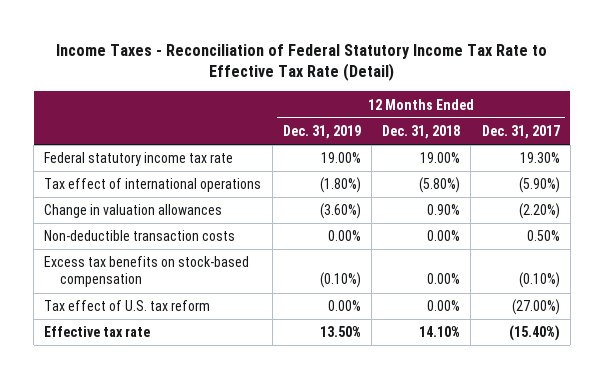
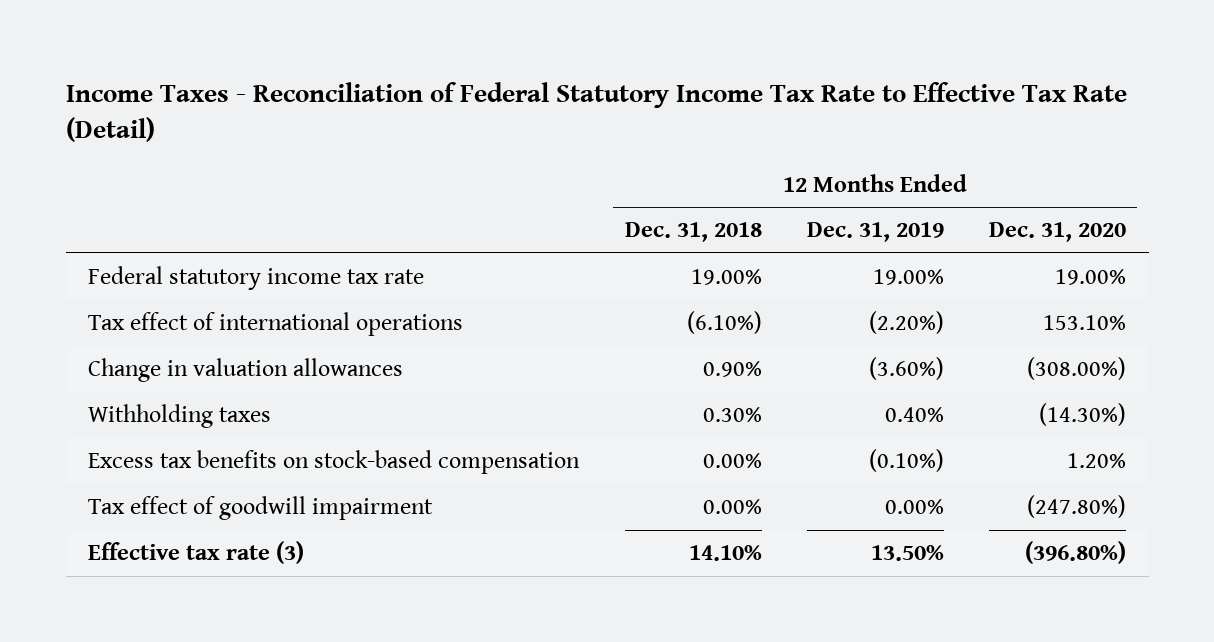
- | 12 Months Ended Dec. 31, 2019 | 12 Months Ended Dec. 31, 2018 | 12 Months Ended Dec. 31, 2017
+ | 12 Months Ended Dec. 31, 2018 | 12 Months Ended Dec. 31, 2019 | 12 Months Ended Dec. 31, 2020
- Tax effect of international operations | (1.80%) | (5.80%) | (5.90%)
+ Tax effect of international operations | (6.10%) | (2.20%) | 153.10%
- Non-deductible transaction costs | 0.00% | 0.00% | 0.50%
+ Withholding taxes | 0.30% | 0.40% | (14.30%)
- Tax effect of U.S. tax reform | 0.00% | 0.00% | (27.00%)
- Effective tax rate | 13.50% | 14.10% | (15.40%)
+ Tax effect of goodwill impairment | 0.00% | 0.00% | (247.80%)
+ Effective tax rate (3) | 14.10% | 13.50% | (396.80%)

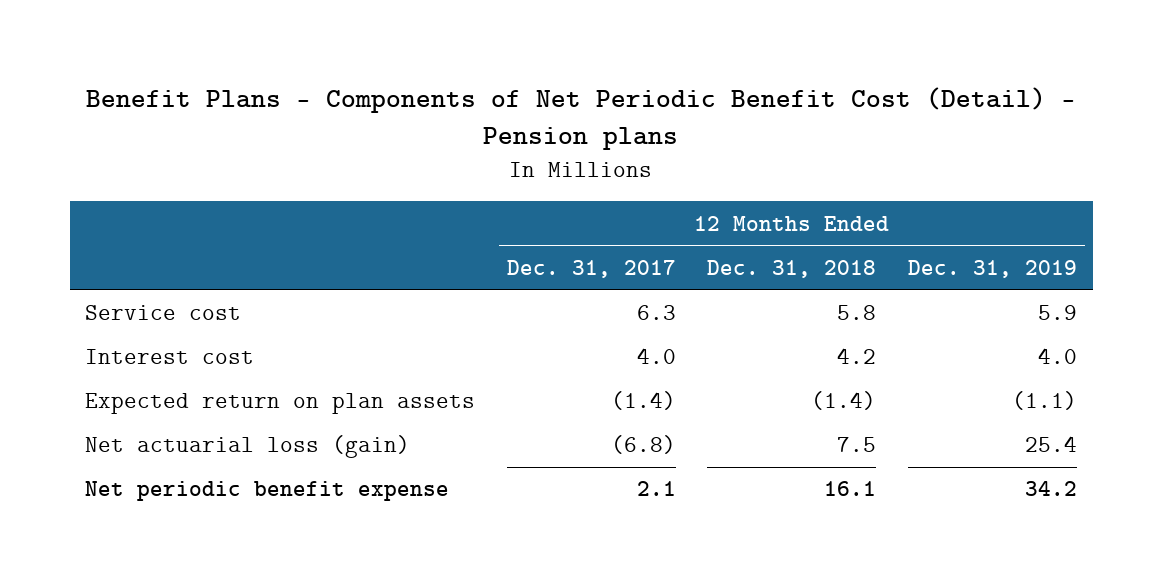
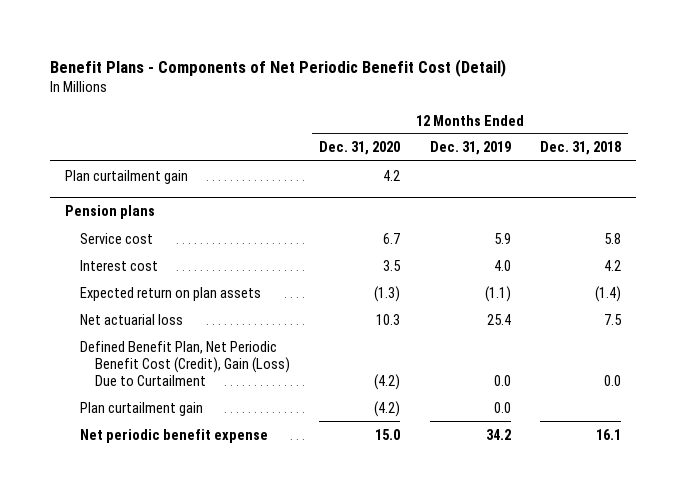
- Benefit Plans - Components of Net Periodic Benefit Cost (Detail) - Pension plans
+ Benefit Plans - Components of Net Periodic Benefit Cost (Detail)
- | 12 Months Ended Dec. 31, 2017 | 12 Months Ended Dec. 31, 2018 | 12 Months Ended Dec. 31, 2019
+ | 12 Months Ended Dec. 31, 2020 | 12 Months Ended Dec. 31, 2019 | 12 Months Ended Dec. 31, 2018
+ Plan curtailment gain | 4.2 | |
+ Pension plans
- Net actuarial loss (gain) | (6.8) | 7.5 | 25.4
+ Net actuarial loss | 10.3 | 25.4 | 7.5
+ Defined Benefit Plan, Net Periodic Benefit Cost (Credit), Gain (Loss) Due to Curtailment | (4.2) | 0.0 | 0.0
+ Plan curtailment gain | (4.2) | 0.0 |

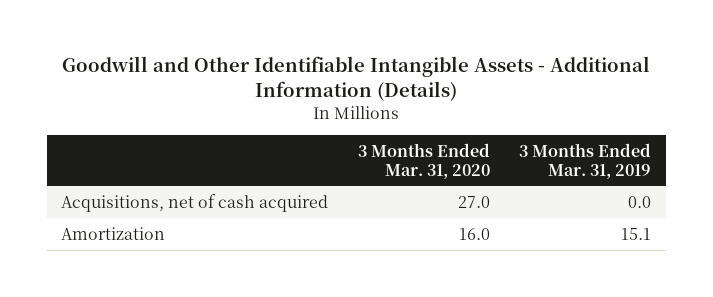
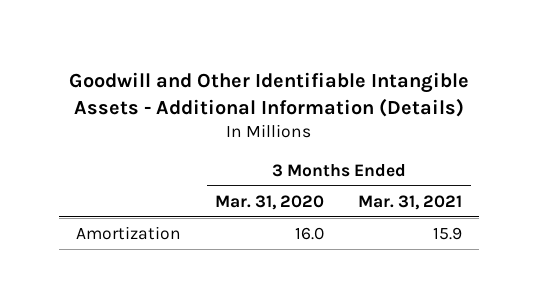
- | 3 Months Ended Mar. 31, 2020 | 3 Months Ended Mar. 31, 2019
+ | 3 Months Ended Mar. 31, 2020 | 3 Months Ended Mar. 31, 2021
- Acquisitions, net of cash acquired | 27.0 | 0.0

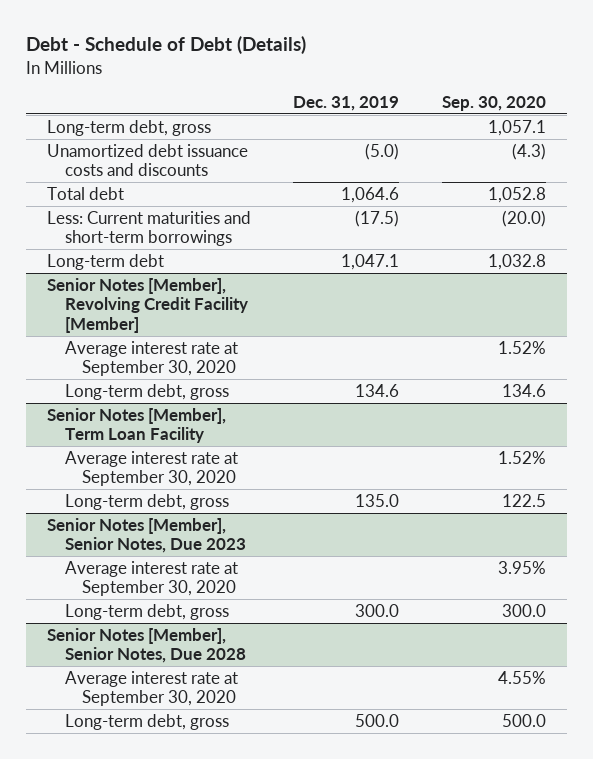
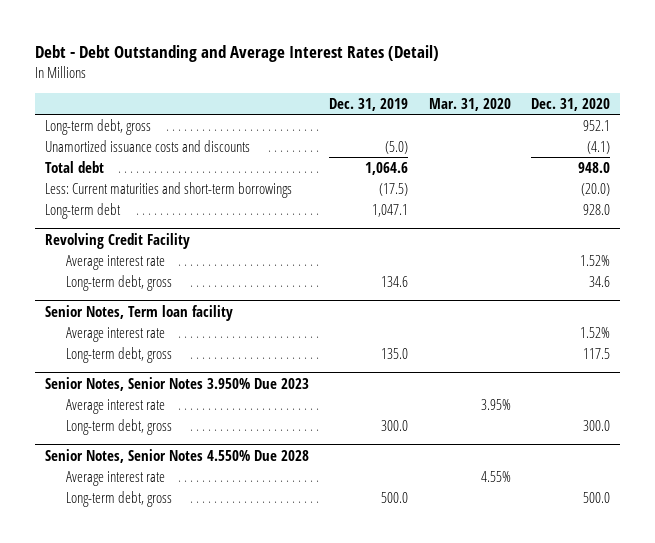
- Debt - Schedule of Debt (Details)
+ Debt - Debt Outstanding and Average Interest Rates (Detail)
- | Dec. 31, 2019 | Sep. 30, 2020
+ | Dec. 31, 2019 | Mar. 31, 2020 | Dec. 31, 2020
- Unamortized debt issuance costs and discounts | (5.0) | (4.3)
+ Unamortized issuance costs and discounts | (5.0) | | (4.1)
- Senior Notes [Member], Revolving Credit Facility [Member]
- Average interest rate at September 30, 2020 | | 1.52%
+ Revolving Credit Facility
+ Average interest rate | | | 1.52%
- Senior Notes [Member], Term Loan Facility
- Average interest rate at September 30, 2020 | | 1.52%
+ Senior Notes, Term loan facility
+ Average interest rate | | | 1.52%
- Senior Notes [Member], Senior Notes, Due 2023
- Average interest rate at September 30, 2020 | | 3.95%
+ Senior Notes, Senior Notes 3.950% Due 2023
+ Average interest rate | | 3.95% |
- Senior Notes [Member], Senior Notes, Due 2028
- Average interest rate at September 30, 2020 | | 4.55%
+ Senior Notes, Senior Notes 4.550% Due 2028
+ Average interest rate | | 4.55% |

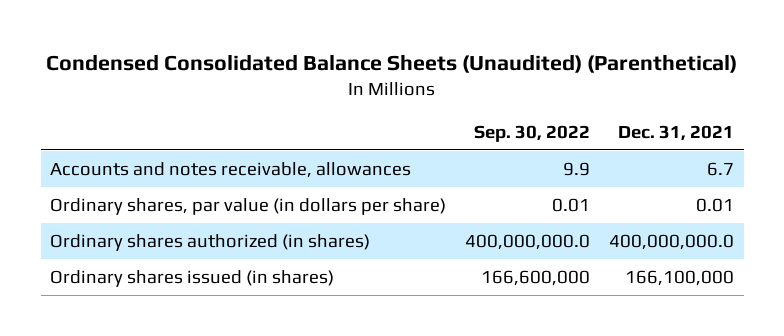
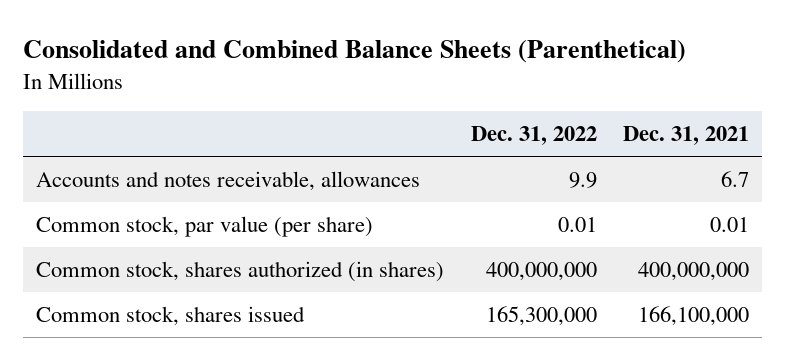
- Condensed Consolidated Balance Sheets (Unaudited) (Parenthetical)
+ Consolidated and Combined Balance Sheets (Parenthetical)
- | Sep. 30, 2022 | Dec. 31, 2021
+ | Dec. 31, 2022 | Dec. 31, 2021
- Ordinary shares, par value (in dollars per share) | 0.01 | 0.01
- Ordinary shares authorized (in shares) | 400,000,000.0 | 400,000,000.0
- Ordinary shares issued (in shares) | 166,600,000 | 166,100,000
+ Common stock, par value (per share) | 0.01 | 0.01
+ Common stock, shares authorized (in shares) | 400,000,000 | 400,000,000
+ Common stock, shares issued | 165,300,000 | 166,100,000

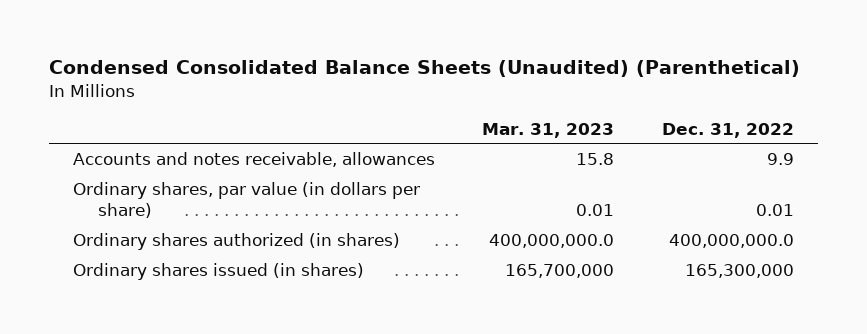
- Consolidated and Combined Balance Sheets (Parenthetical)
+ Condensed Consolidated Balance Sheets (Unaudited) (Parenthetical)
- | Dec. 31, 2022 | Dec. 31, 2021
+ | Mar. 31, 2023 | Dec. 31, 2022
- Common stock, par value (per share) | 0.01 | 0.01
- Common stock, shares authorized (in shares) | 400,000,000 | 400,000,000
- Common stock, shares issued | 165,300,000 | 166,100,000
+ Ordinary shares, par value (in dollars per share) | 0.01 | 0.01
+ Ordinary shares authorized (in shares) | 400,000,000.0 | 400,000,000.0
+ Ordinary shares issued (in shares) | 165,700,000 | 165,300,000

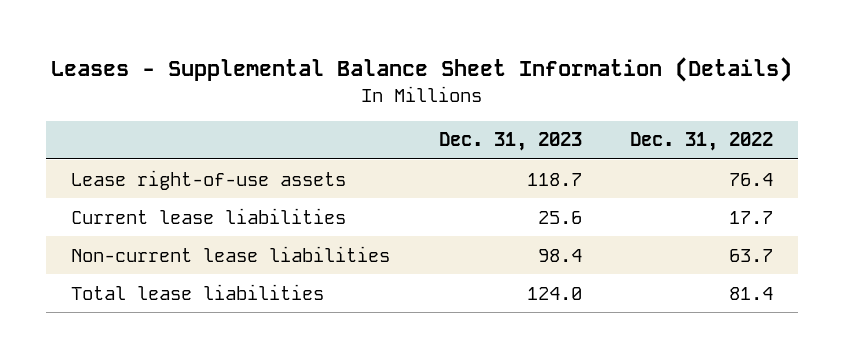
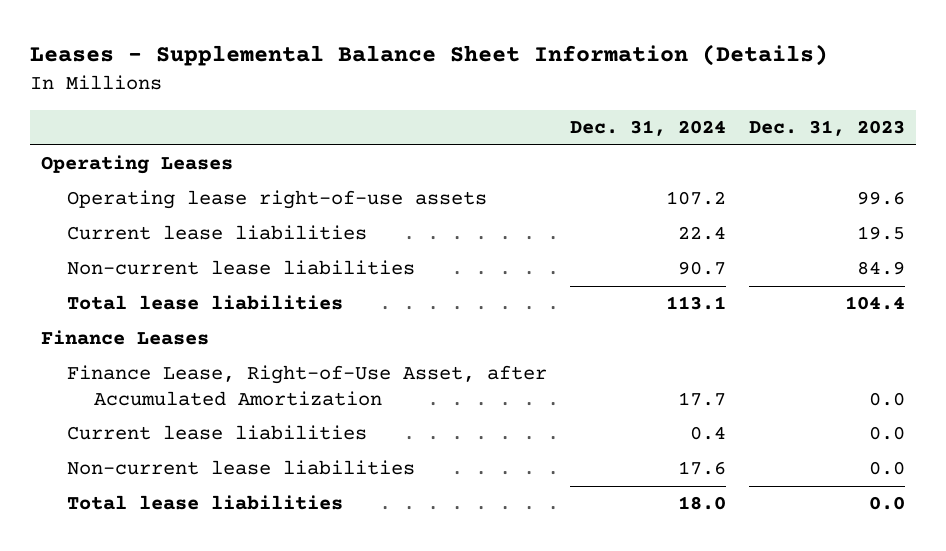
- | Dec. 31, 2023 | Dec. 31, 2022
+ | Dec. 31, 2024 | Dec. 31, 2023
- Lease right-of-use assets | 118.7 | 76.4
- Current lease liabilities | 25.6 | 17.7
- Non-current lease liabilities | 98.4 | 63.7
- Total lease liabilities | 124.0 | 81.4
+ Operating Leases
+ Operating lease right-of-use assets | 107.2 | 99.6
+ Current lease liabilities | 22.4 | 19.5
+ Non-current lease liabilities | 90.7 | 84.9
+ Total lease liabilities | 113.1 | 104.4
+ Finance Leases
+ Finance Lease, Right-of-Use Asset, after Accumulated Amortization | 17.7 | 0.0
+ Current lease liabilities | 0.4 | 0.0
+ Non-current lease liabilities | 17.6 | 0.0
+ Total lease liabilities | 18.0 | 0.0

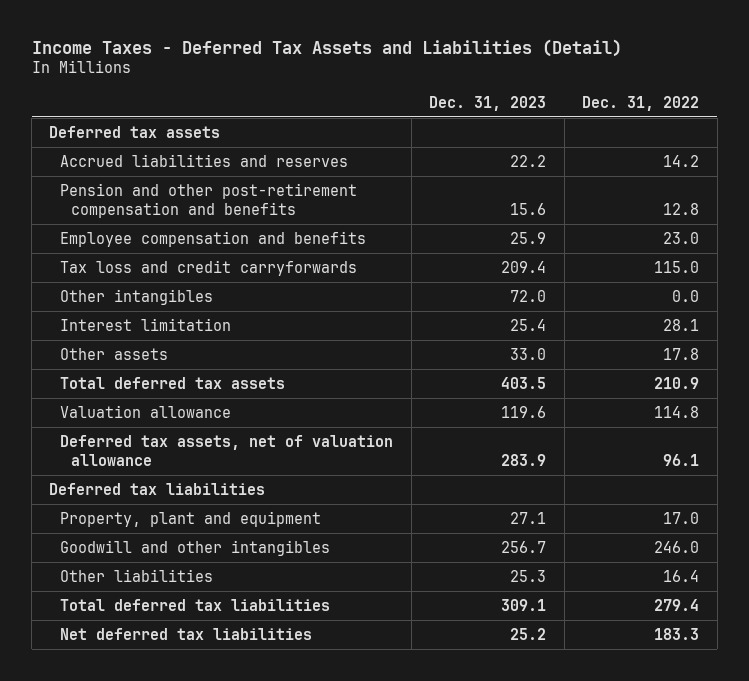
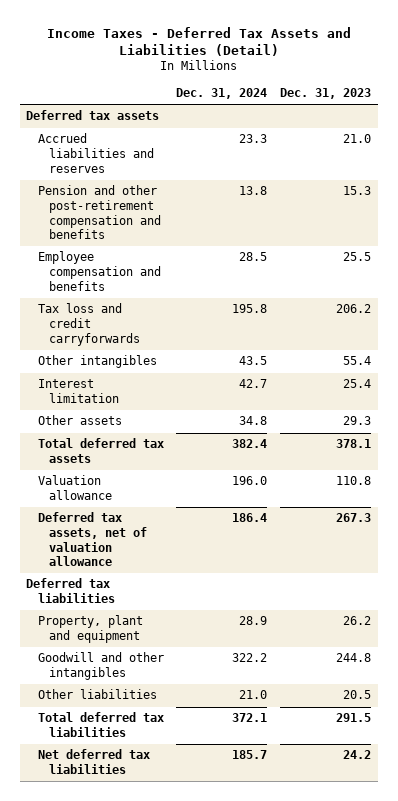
- | Dec. 31, 2023 | Dec. 31, 2022
+ | Dec. 31, 2024 | Dec. 31, 2023
- Accrued liabilities and reserves | 22.2 | 14.2
- Pension and other post-retirement compensation and benefits | 15.6 | 12.8
- Employee compensation and benefits | 25.9 | 23.0
- Tax loss and credit carryforwards | 209.4 | 115.0
- Other intangibles | 72.0 | 0.0
+ Accrued liabilities and reserves | 23.3 | 21.0
+ Pension and other post-retirement compensation and benefits | 13.8 | 15.3
+ Employee compensation and benefits | 28.5 | 25.5
+ Tax loss and credit carryforwards | 195.8 | 206.2
+ Other intangibles | 43.5 | 55.4
- Other assets | 33.0 | 17.8
- Total deferred tax assets | 403.5 | 210.9
- Valuation allowance | 119.6 | 114.8
- Deferred tax assets, net of valuation allowance | 283.9 | 96.1
+ Other assets | 34.8 | 29.3
+ Total deferred tax assets | 382.4 | 378.1
+ Valuation allowance | 196.0 | 110.8
+ Deferred tax assets, net of valuation allowance | 186.4 | 267.3
- Property, plant and equipment | 27.1 | 17.0
- Goodwill and other intangibles | 256.7 | 246.0
- Other liabilities | 25.3 | 16.4
- Total deferred tax liabilities | 309.1 | 279.4
- Net deferred tax liabilities | 25.2 | 183.3
+ Property, plant and equipment | 28.9 | 26.2
+ Goodwill and other intangibles | 322.2 | 244.8
+ Other liabilities | 21.0 | 20.5
+ Total deferred tax liabilities | 372.1 | 291.5
+ Net deferred tax liabilities | 185.7 | 24.2

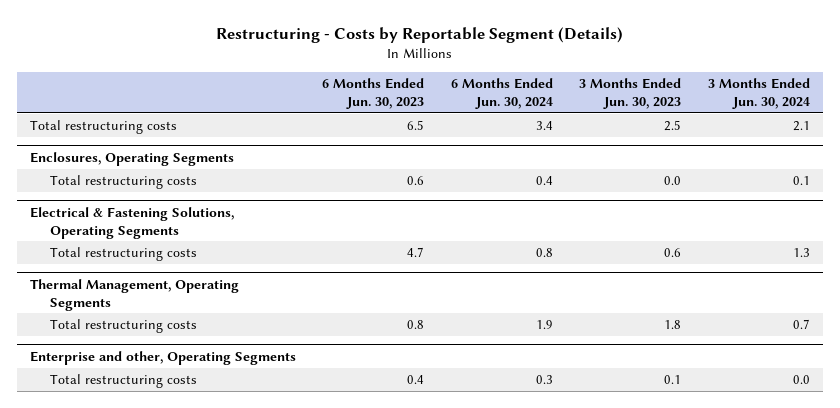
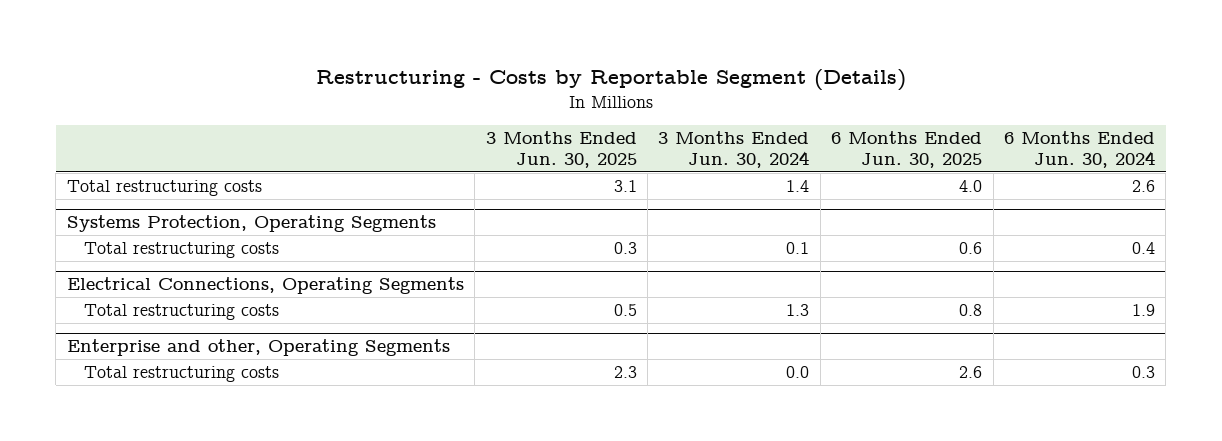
- | 6 Months Ended Jun. 30, 2023 | 6 Months Ended Jun. 30, 2024 | 3 Months Ended Jun. 30, 2023 | 3 Months Ended Jun. 30, 2024
+ | 3 Months Ended Jun. 30, 2025 | 3 Months Ended Jun. 30, 2024 | 6 Months Ended Jun. 30, 2025 | 6 Months Ended Jun. 30, 2024
- Total restructuring costs | 6.5 | 3.4 | 2.5 | 2.1
- Enclosures, Operating Segments
+ Total restructuring costs | 3.1 | 1.4 | 4.0 | 2.6
+ Systems Protection, Operating Segments
- Electrical & Fastening Solutions, Operating Segments
- Total restructuring costs | 4.7 | 0.8 | 0.6 | 1.3
- Thermal Management, Operating Segments
- Total restructuring costs | 0.8 | 1.9 | 1.8 | 0.7
+ Electrical Connections, Operating Segments
+ Total restructuring costs | 0.5 | 1.3 | 0.8 | 1.9

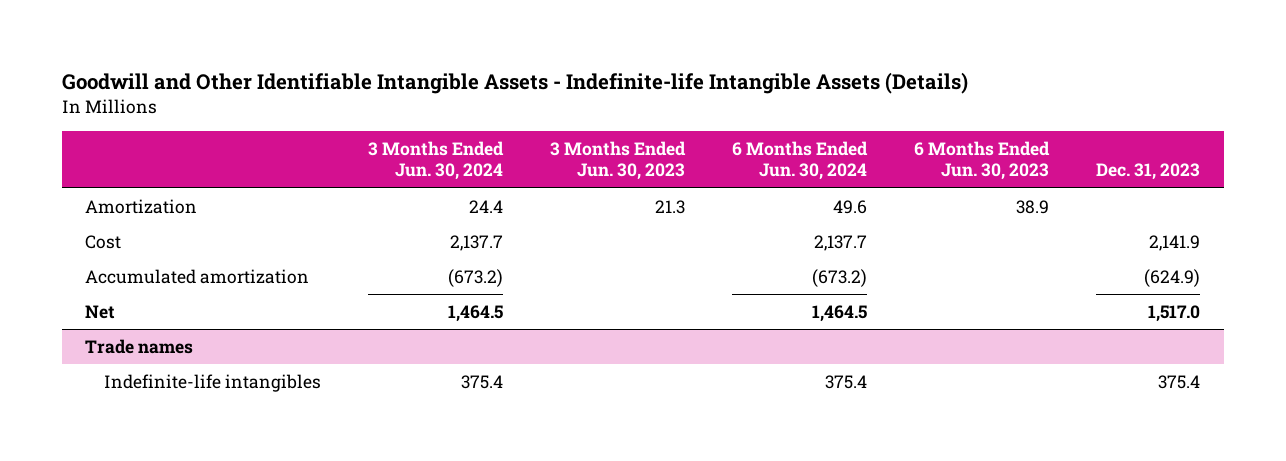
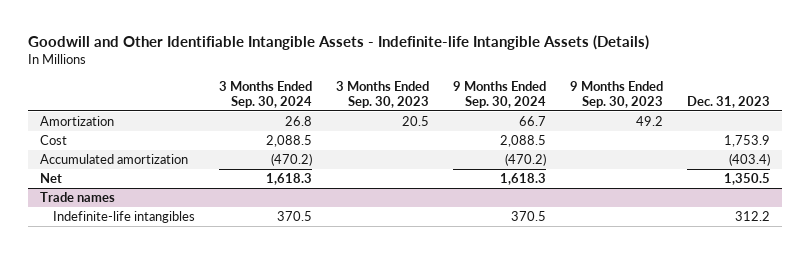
- | 3 Months Ended Jun. 30, 2024 | 3 Months Ended Jun. 30, 2023 | 6 Months Ended Jun. 30, 2024 | 6 Months Ended Jun. 30, 2023 | Dec. 31, 2023
+ | 3 Months Ended Sep. 30, 2024 | 3 Months Ended Sep. 30, 2023 | 9 Months Ended Sep. 30, 2024 | 9 Months Ended Sep. 30, 2023 | Dec. 31, 2023
- Cost | 2,137.7 | | 2,137.7 | | 2,141.9
- Accumulated amortization | (673.2) | | (673.2) | | (624.9)
- Net | 1,464.5 | | 1,464.5 | | 1,517.0
+ Cost | 2,088.5 | | 2,088.5 | | 1,753.9
+ Accumulated amortization | (470.2) | | (470.2) | | (403.4)
+ Net | 1,618.3 | | 1,618.3 | | 1,350.5
@ Trade names
- Indefinite-life intangibles | 375.4 | | 375.4 | | 375.4
+ Indefinite-life intangibles | 370.5 | | 370.5 | | 312.2

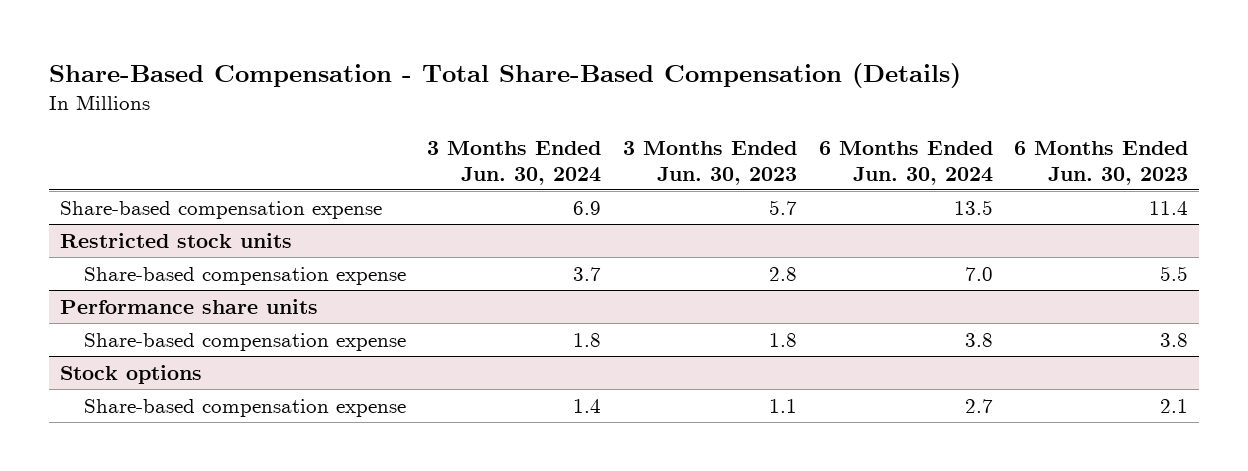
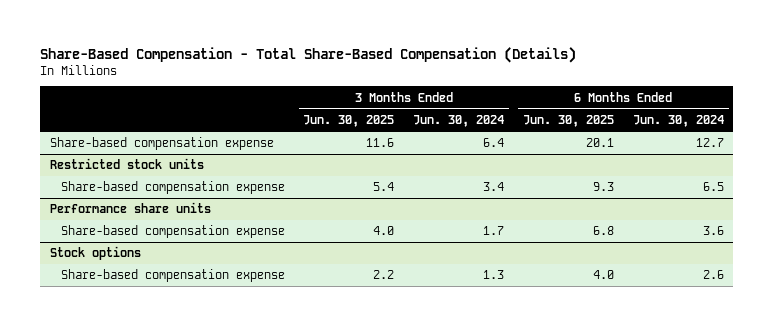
- | 3 Months Ended Jun. 30, 2024 | 3 Months Ended Jun. 30, 2023 | 6 Months Ended Jun. 30, 2024 | 6 Months Ended Jun. 30, 2023
+ | 3 Months Ended Jun. 30, 2025 | 3 Months Ended Jun. 30, 2024 | 6 Months Ended Jun. 30, 2025 | 6 Months Ended Jun. 30, 2024
- Share-based compensation expense | 6.9 | 5.7 | 13.5 | 11.4
+ Share-based compensation expense | 11.6 | 6.4 | 20.1 | 12.7
@ Restricted stock units
- Share-based compensation expense | 3.7 | 2.8 | 7.0 | 5.5
+ Share-based compensation expense | 5.4 | 3.4 | 9.3 | 6.5
@ Performance share units
- Share-based compensation expense | 1.8 | 1.8 | 3.8 | 3.8
+ Share-based compensation expense | 4.0 | 1.7 | 6.8 | 3.6
@ Stock options
- Share-based compensation expense | 1.4 | 1.1 | 2.7 | 2.1
+ Share-based compensation expense | 2.2 | 1.3 | 4.0 | 2.6

